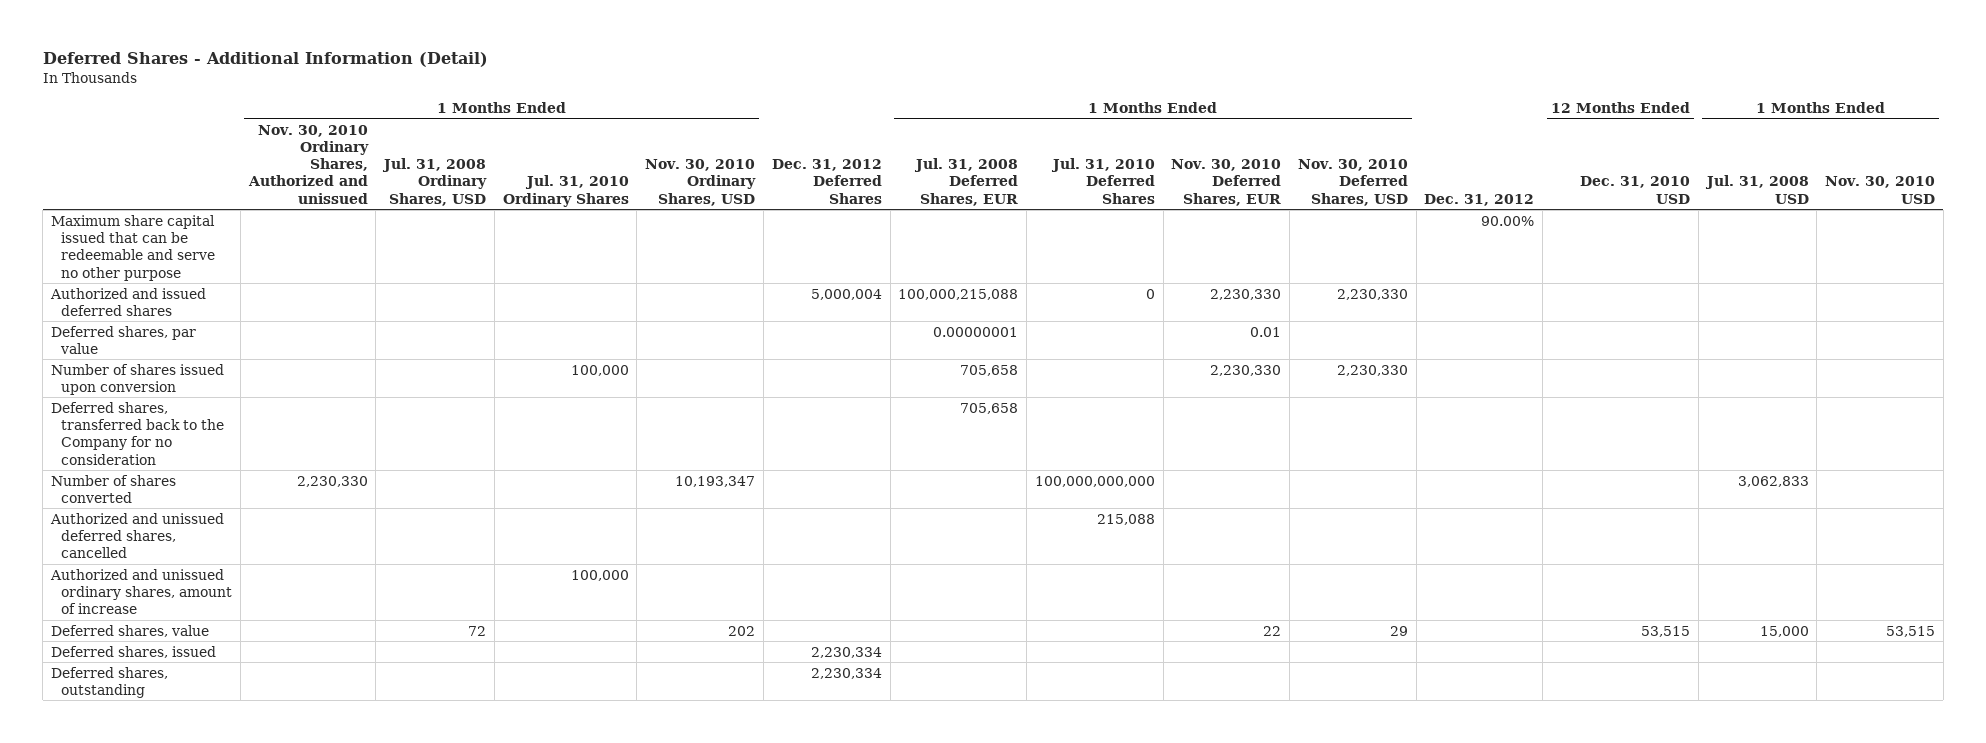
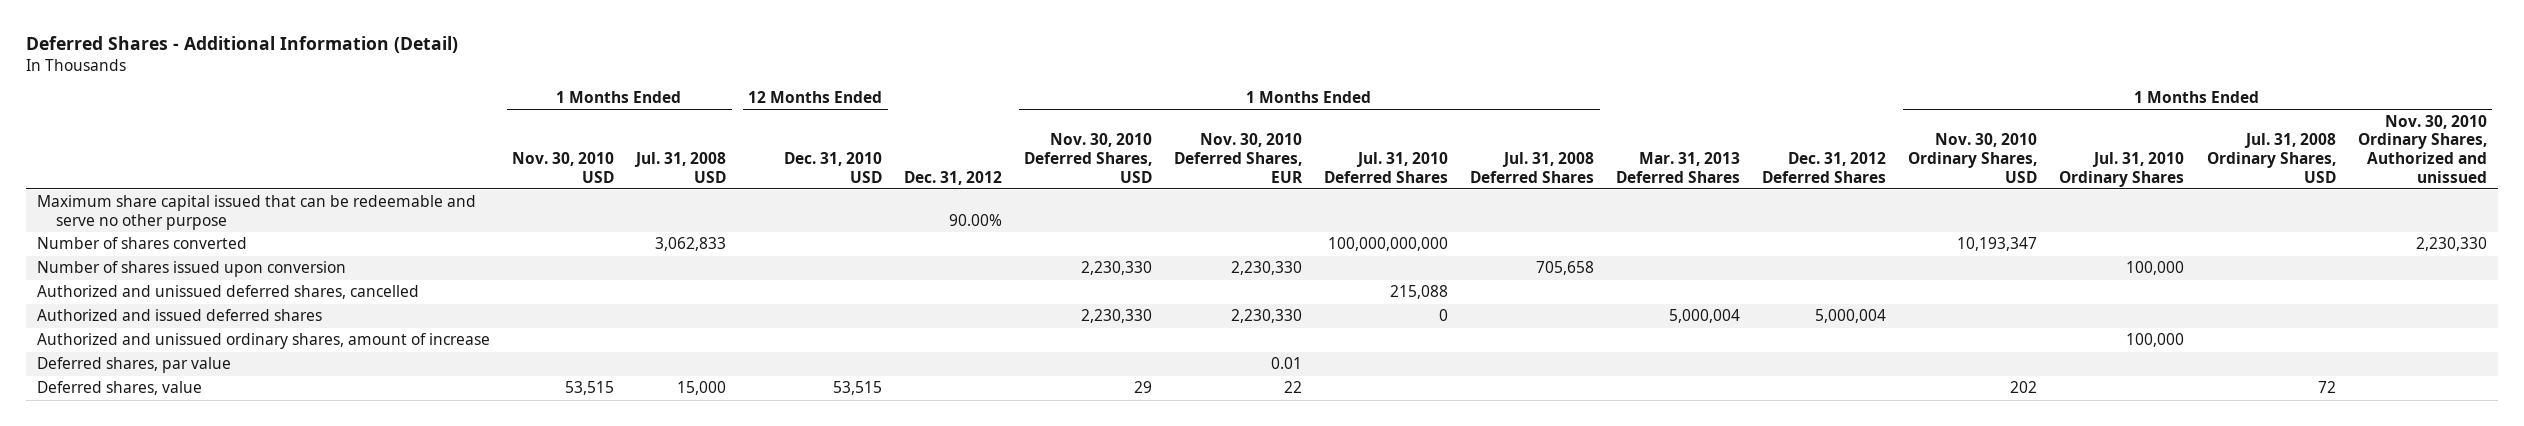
- | 1 Months Ended Nov. 30, 2010 Ordinary Shares, Authorized and unissued | 1 Months Ended Jul. 31, 2008 Ordinary Shares, USD | 1 Months Ended Jul. 31, 2010 Ordinary Shares | 1 Months Ended Nov. 30, 2010 Ordinary Shares, USD | Dec. 31, 2012 Deferred Shares | 1 Months Ended Jul. 31, 2008 Deferred Shares, EUR | 1 Months Ended Jul. 31, 2010 Deferred Shares | 1 Months Ended Nov. 30, 2010 Deferred Shares, EUR | 1 Months Ended Nov. 30, 2010 Deferred Shares, USD | Dec. 31, 2012 | 12 Months Ended Dec. 31, 2010 USD | 1 Months Ended Jul. 31, 2008 USD | 1 Months Ended Nov. 30, 2010 USD
+ | 1 Months Ended Nov. 30, 2010 USD | 1 Months Ended Jul. 31, 2008 USD | 12 Months Ended Dec. 31, 2010 USD | Dec. 31, 2012 | 1 Months Ended Nov. 30, 2010 Deferred Shares, USD | 1 Months Ended Nov. 30, 2010 Deferred Shares, EUR | 1 Months Ended Jul. 31, 2010 Deferred Shares | 1 Months Ended Jul. 31, 2008 Deferred Shares | Mar. 31, 2013 Deferred Shares | Dec. 31, 2012 Deferred Shares | 1 Months Ended Nov. 30, 2010 Ordinary Shares, USD | 1 Months Ended Jul. 31, 2010 Ordinary Shares | 1 Months Ended Jul. 31, 2008 Ordinary Shares, USD | 1 Months Ended Nov. 30, 2010 Ordinary Shares, Authorized and unissued
- Deferred shares, transferred back to the Company for no consideration | | | | | | 705,658 | | | | | | |
moved down: Number of shares issued upon conversion | | | | | 2,230,330 | 2,230,330 | | 705,658 | | | | 100,000 | |
moved down: Authorized and issued deferred shares | | | | | 2,230,330 | 2,230,330 | 0 | | 5,000,004 | 5,000,004 | | | |
moved down: Deferred shares, par value | | | | | | 0.01 | | | | | | | |
- Deferred shares, issued | | | | | 2,230,334 | | | | | | | |
- Deferred shares, outstanding | | | | | 2,230,334 | | | | | | | |

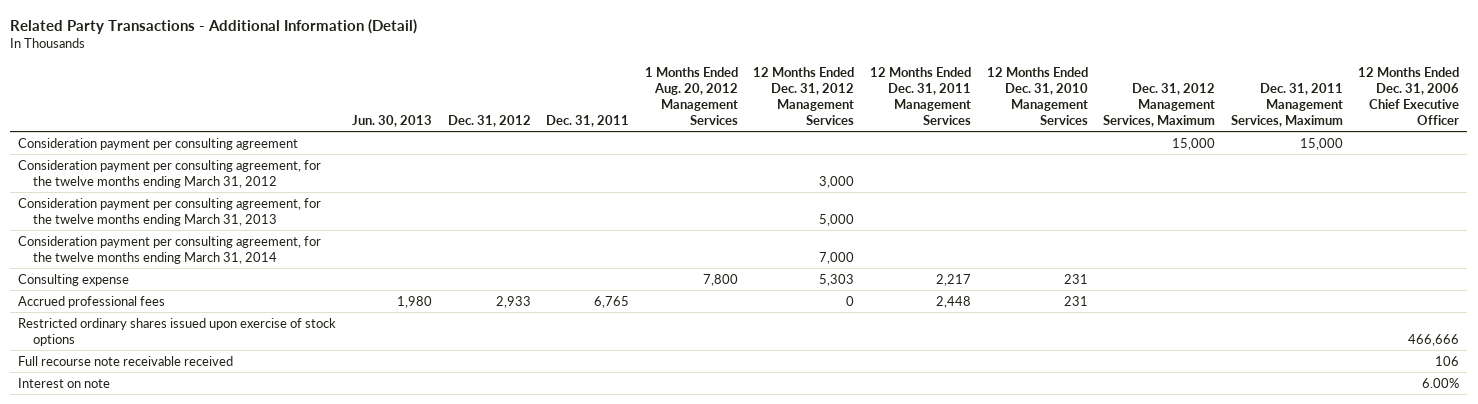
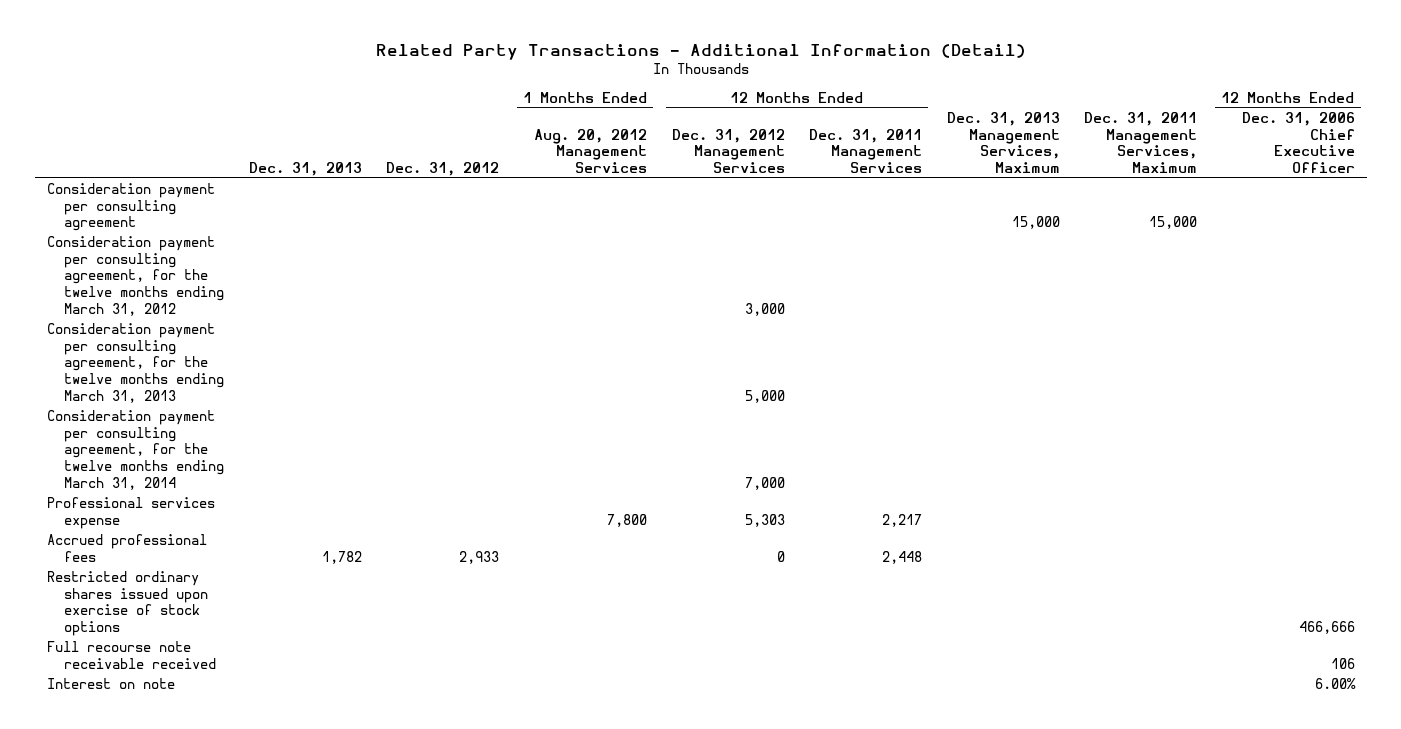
- | Jun. 30, 2013 | Dec. 31, 2012 | Dec. 31, 2011 | 1 Months Ended Aug. 20, 2012 Management Services | 12 Months Ended Dec. 31, 2012 Management Services | 12 Months Ended Dec. 31, 2011 Management Services | 12 Months Ended Dec. 31, 2010 Management Services | Dec. 31, 2012 Management Services, Maximum | Dec. 31, 2011 Management Services, Maximum | 12 Months Ended Dec. 31, 2006 Chief Executive Officer
+ | Dec. 31, 2013 | Dec. 31, 2012 | 1 Months Ended Aug. 20, 2012 Management Services | 12 Months Ended Dec. 31, 2012 Management Services | 12 Months Ended Dec. 31, 2011 Management Services | Dec. 31, 2013 Management Services, Maximum | Dec. 31, 2011 Management Services, Maximum | 12 Months Ended Dec. 31, 2006 Chief Executive Officer
- Consulting expense | | | | 7,800 | 5,303 | 2,217 | 231 | | |
+ Professional services expense | | | 7,800 | 5,303 | 2,217 | | |

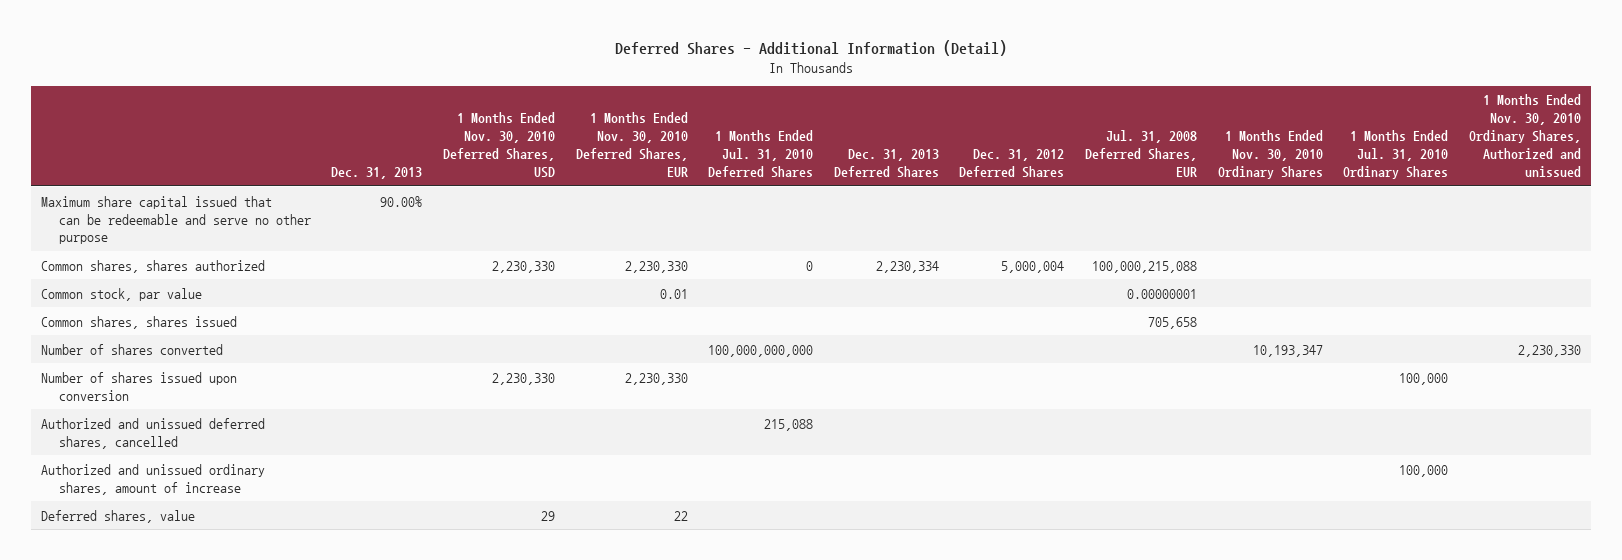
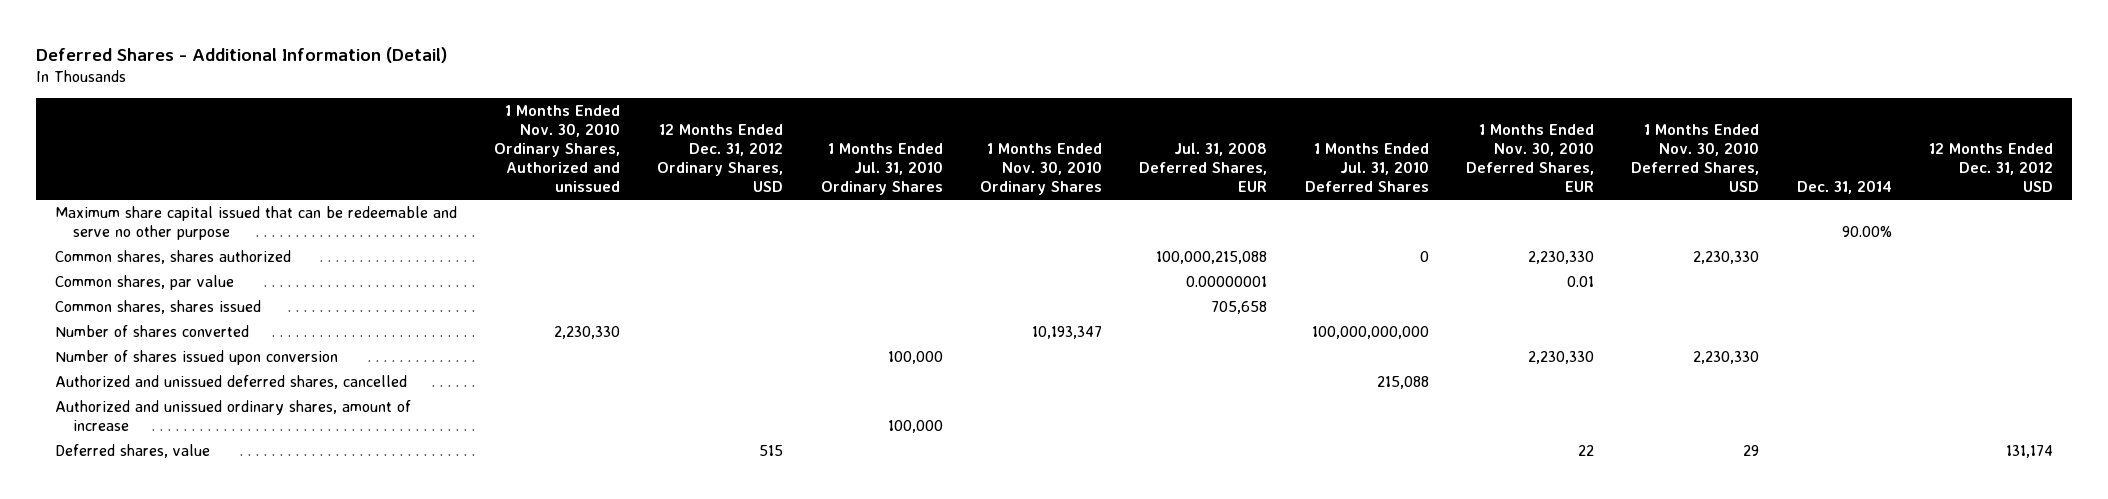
- | Dec. 31, 2013 | 1 Months Ended Nov. 30, 2010 Deferred Shares, USD | 1 Months Ended Nov. 30, 2010 Deferred Shares, EUR | 1 Months Ended Jul. 31, 2010 Deferred Shares | Dec. 31, 2013 Deferred Shares | Dec. 31, 2012 Deferred Shares | Jul. 31, 2008 Deferred Shares, EUR | 1 Months Ended Nov. 30, 2010 Ordinary Shares | 1 Months Ended Jul. 31, 2010 Ordinary Shares | 1 Months Ended Nov. 30, 2010 Ordinary Shares, Authorized and unissued
+ | 1 Months Ended Nov. 30, 2010 Ordinary Shares, Authorized and unissued | 12 Months Ended Dec. 31, 2012 Ordinary Shares, USD | 1 Months Ended Jul. 31, 2010 Ordinary Shares | 1 Months Ended Nov. 30, 2010 Ordinary Shares | Jul. 31, 2008 Deferred Shares, EUR | 1 Months Ended Jul. 31, 2010 Deferred Shares | 1 Months Ended Nov. 30, 2010 Deferred Shares, EUR | 1 Months Ended Nov. 30, 2010 Deferred Shares, USD | Dec. 31, 2014 | 12 Months Ended Dec. 31, 2012 USD
- Common stock, par value | | | 0.01 | | | | 0.00000001 | | |
+ Common shares, par value | | | | | 0.00000001 | | 0.01 | | |

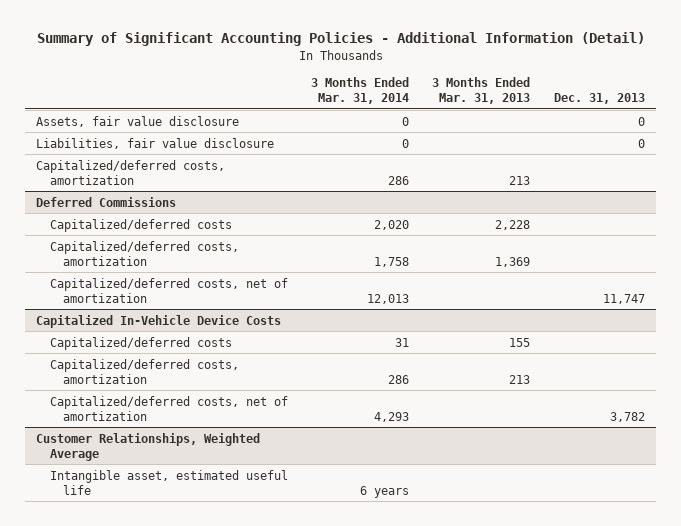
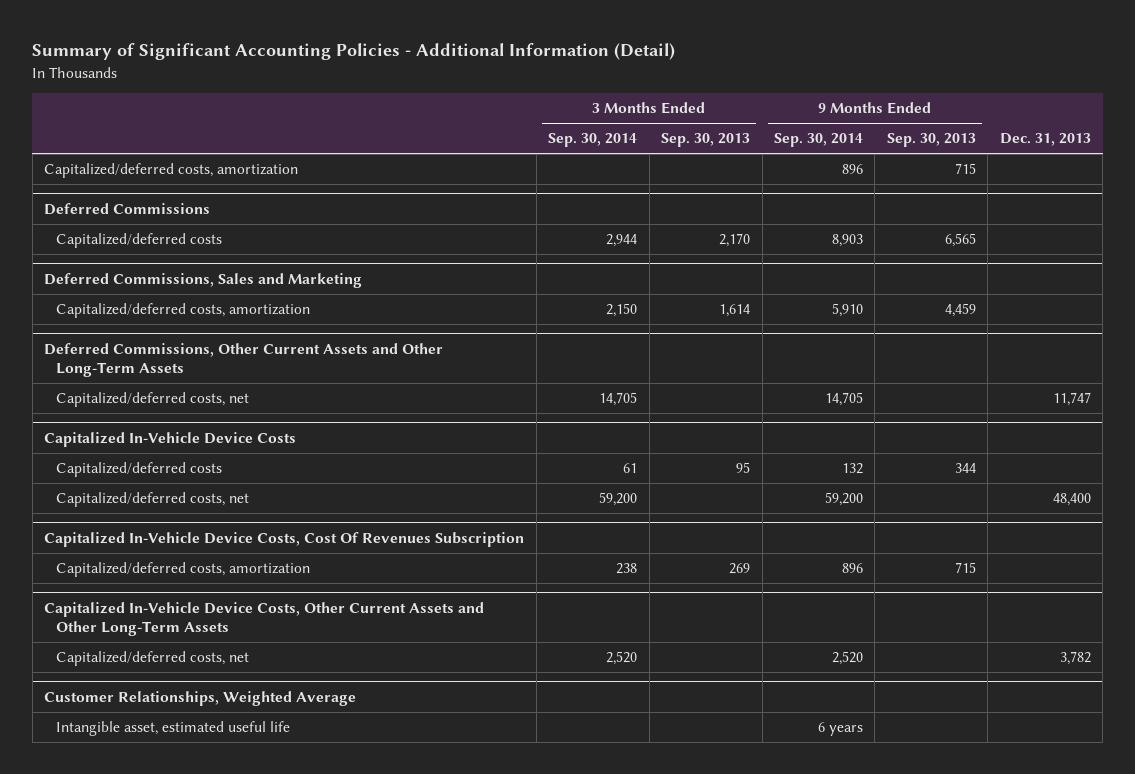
- | 3 Months Ended Mar. 31, 2014 | 3 Months Ended Mar. 31, 2013 | Dec. 31, 2013
+ | 3 Months Ended Sep. 30, 2014 | 3 Months Ended Sep. 30, 2013 | 9 Months Ended Sep. 30, 2014 | 9 Months Ended Sep. 30, 2013 | Dec. 31, 2013
- Assets, fair value disclosure | 0 | | 0
- Liabilities, fair value disclosure | 0 | | 0
@ Deferred Commissions
- Capitalized/deferred costs, amortization | 1,758 | 1,369 |
- Capitalized/deferred costs, net of amortization | 12,013 | | 11,747
+ Deferred Commissions, Sales and Marketing
+ Capitalized/deferred costs, amortization | 2,150 | 1,614 | 5,910 | 4,459 |
+ Deferred Commissions, Other Current Assets and Other Long-Term Assets
+ Capitalized/deferred costs, net | 14,705 | | 14,705 | | 11,747
@ Capitalized In-Vehicle Device Costs
- Capitalized/deferred costs, amortization | 286 | 213 |
- Capitalized/deferred costs, net of amortization | 4,293 | | 3,782
+ Capitalized/deferred costs, net | 59,200 | | 59,200 | | 48,400
+ Capitalized In-Vehicle Device Costs, Cost Of Revenues Subscription
+ Capitalized/deferred costs, amortization | 238 | 269 | 896 | 715 |
+ Capitalized In-Vehicle Device Costs, Other Current Assets and Other Long-Term Assets
+ Capitalized/deferred costs, net | 2,520 | | 2,520 | | 3,782

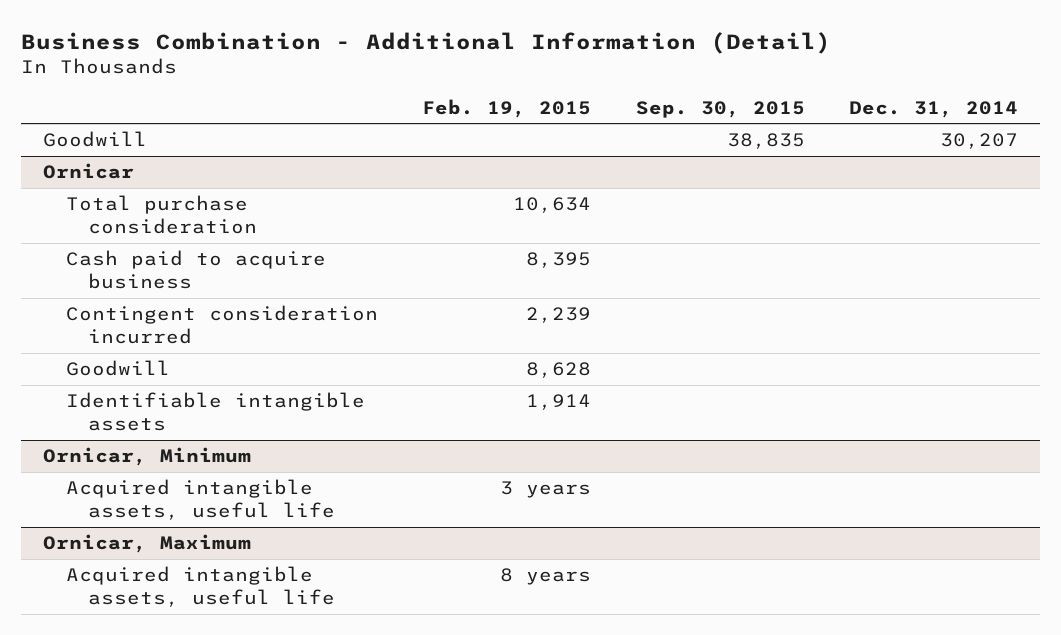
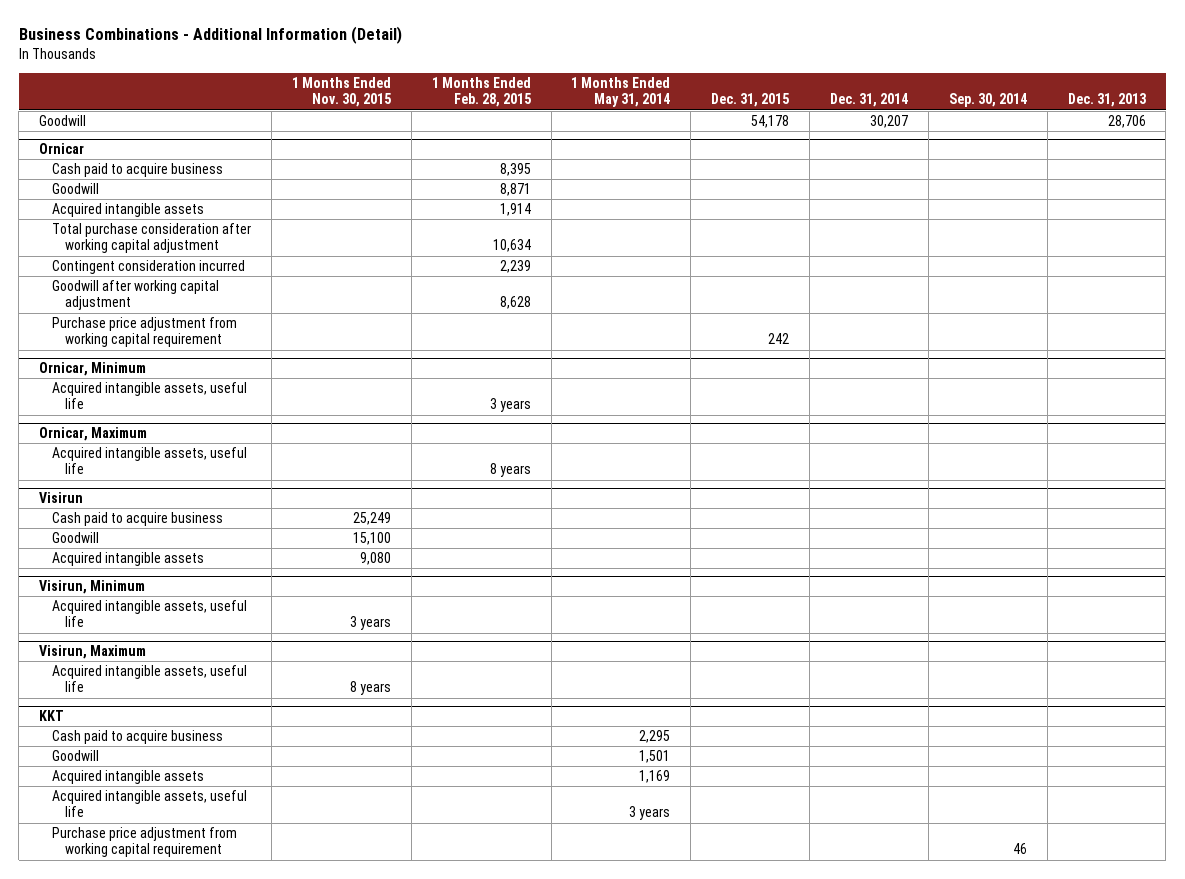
- Business Combination - Additional Information (Detail)
+ Business Combinations - Additional Information (Detail)
- | Feb. 19, 2015 | Sep. 30, 2015 | Dec. 31, 2014
+ | 1 Months Ended Nov. 30, 2015 | 1 Months Ended Feb. 28, 2015 | 1 Months Ended May 31, 2014 | Dec. 31, 2015 | Dec. 31, 2014 | Sep. 30, 2014 | Dec. 31, 2013
@ Ornicar
- Total purchase consideration | 10,634 | |
- Identifiable intangible assets | 1,914 | |
+ Acquired intangible assets | | 1,914 | | | | |
+ Total purchase consideration after working capital adjustment | | 10,634 | | | | |
moved down: Contingent consideration incurred | | 2,239 | | | | |
+ Goodwill after working capital adjustment | | 8,628 | | | | |
+ Purchase price adjustment from working capital requirement | | | | 242 | | |
+ Visirun
+ Cash paid to acquire business | 25,249 | | | | | |
+ Goodwill | 15,100 | | | | | |
+ Acquired intangible assets | 9,080 | | | | | |
+ Visirun, Minimum
+ Acquired intangible assets, useful life | 3 years | | | | | |
+ Visirun, Maximum
+ Acquired intangible assets, useful life | 8 years | | | | | |
+ KKT
+ Cash paid to acquire business | | | 2,295 | | | |
+ Goodwill | | | 1,501 | | | |
+ Acquired intangible assets | | | 1,169 | | | |
+ Acquired intangible assets, useful life | | | 3 years | | | |
+ Purchase price adjustment from working capital requirement | | | | | | 46 |

